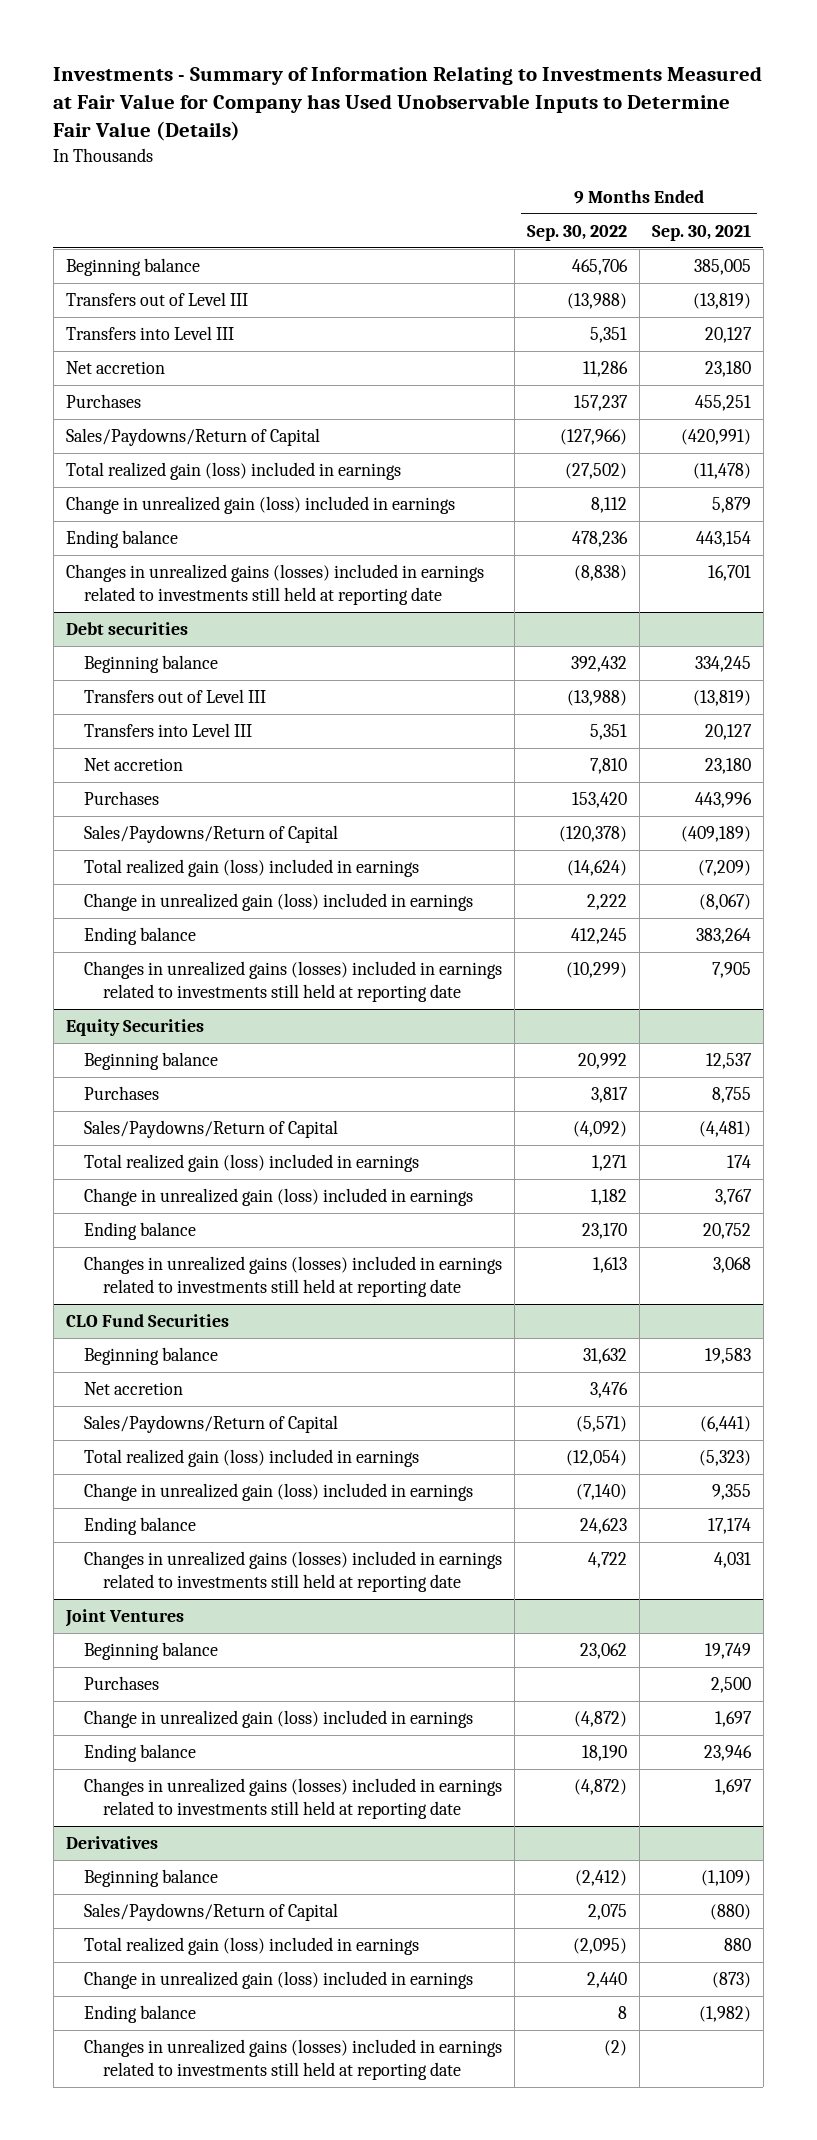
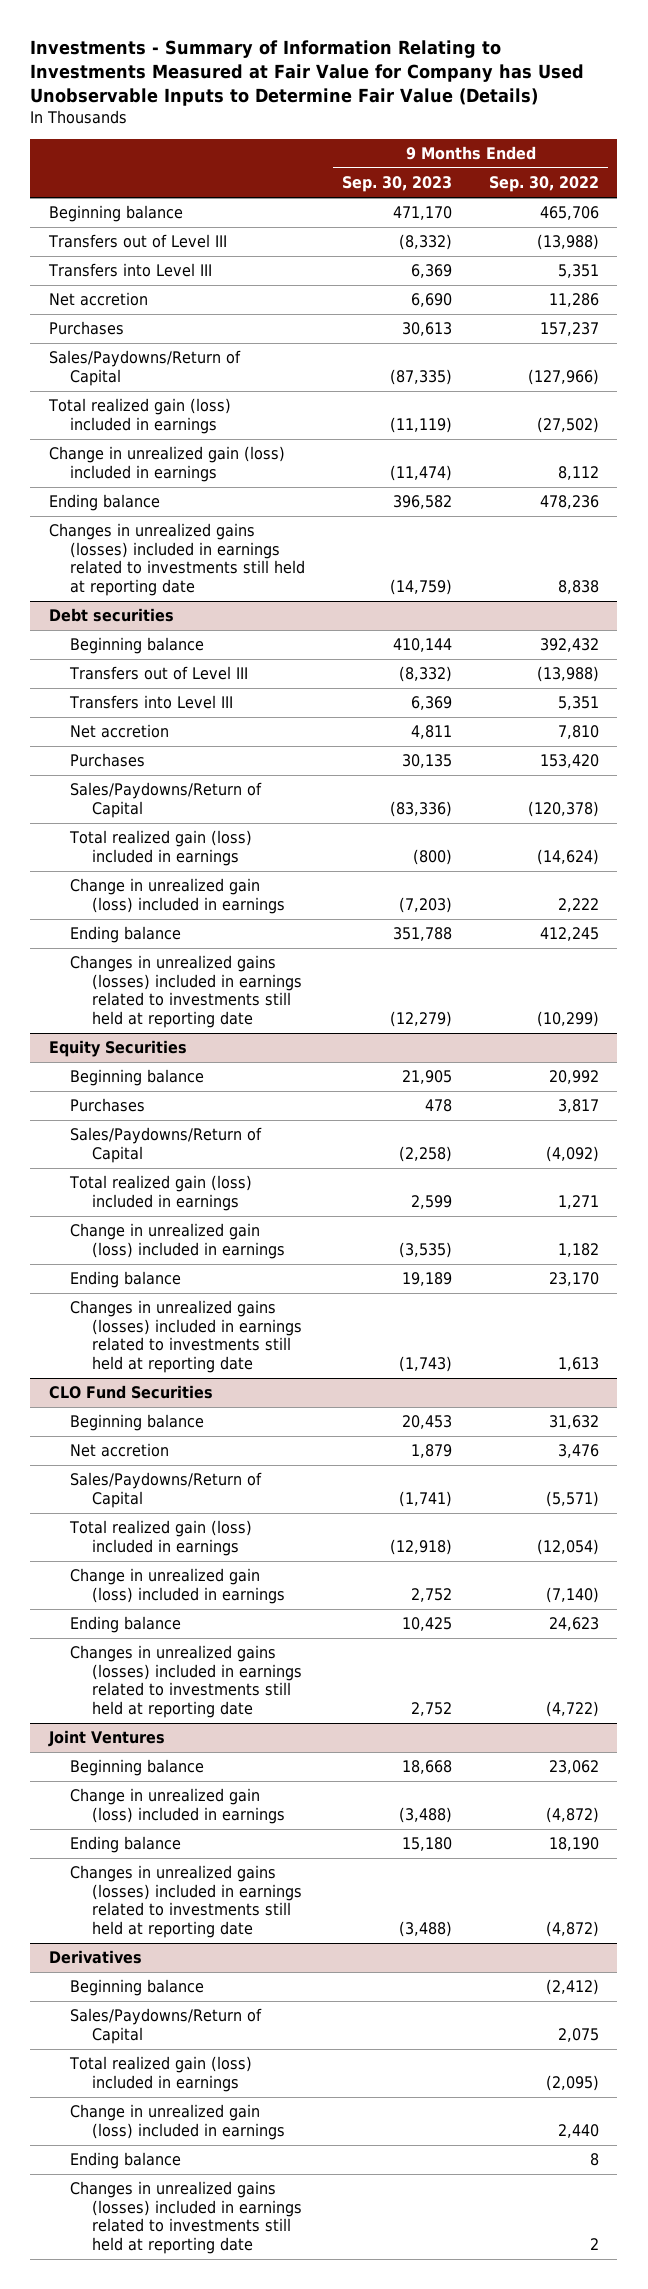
- | 9 Months Ended Sep. 30, 2022 | 9 Months Ended Sep. 30, 2021
+ | 9 Months Ended Sep. 30, 2023 | 9 Months Ended Sep. 30, 2022
- Changes in unrealized gains (losses) included in earnings related to investments still held at reporting date | (8,838) | 16,701
+ Changes in unrealized gains (losses) included in earnings related to investments still held at reporting date | (14,759) | 8,838
@ CLO Fund Securities
- Changes in unrealized gains (losses) included in earnings related to investments still held at reporting date | 4,722 | 4,031
+ Changes in unrealized gains (losses) included in earnings related to investments still held at reporting date | 2,752 | (4,722)
@ Joint Ventures
- Purchases | | 2,500
@ Derivatives
- Changes in unrealized gains (losses) included in earnings related to investments still held at reporting date | (2) |
+ Changes in unrealized gains (losses) included in earnings related to investments still held at reporting date | | 2

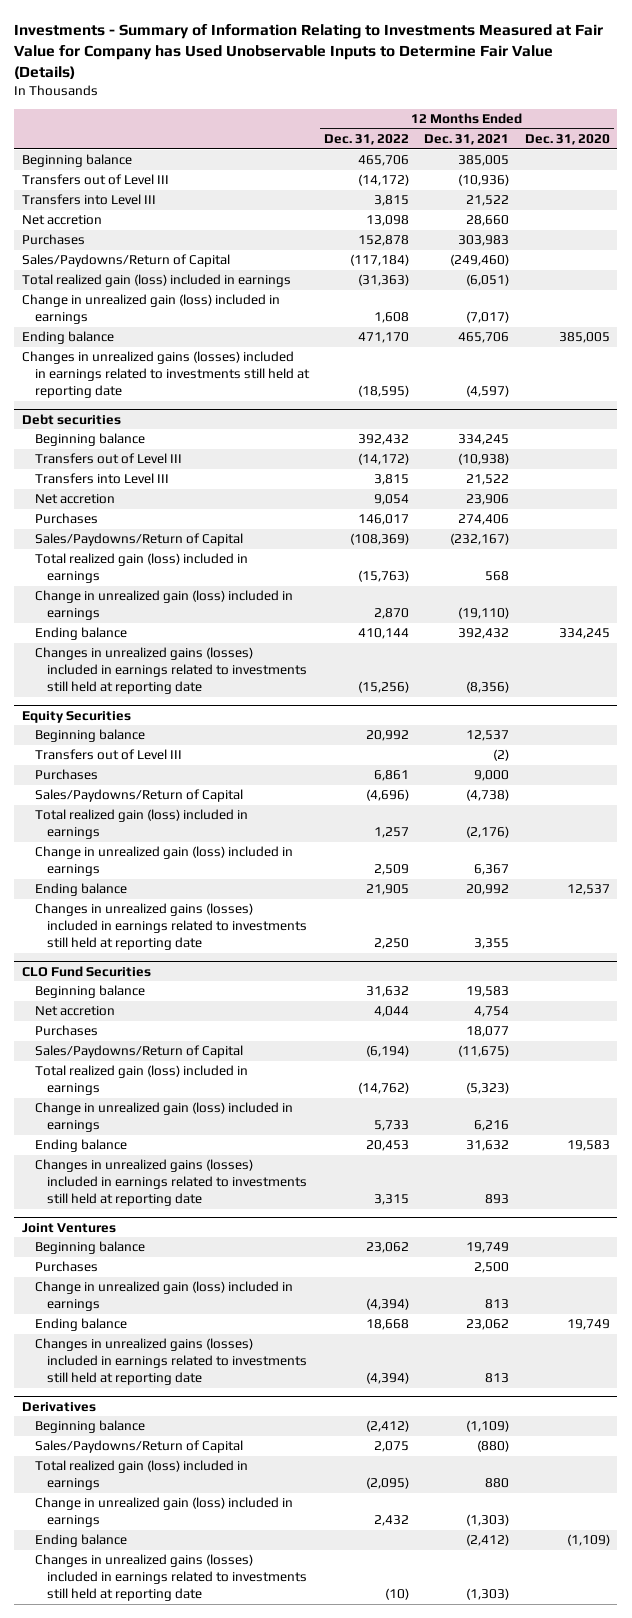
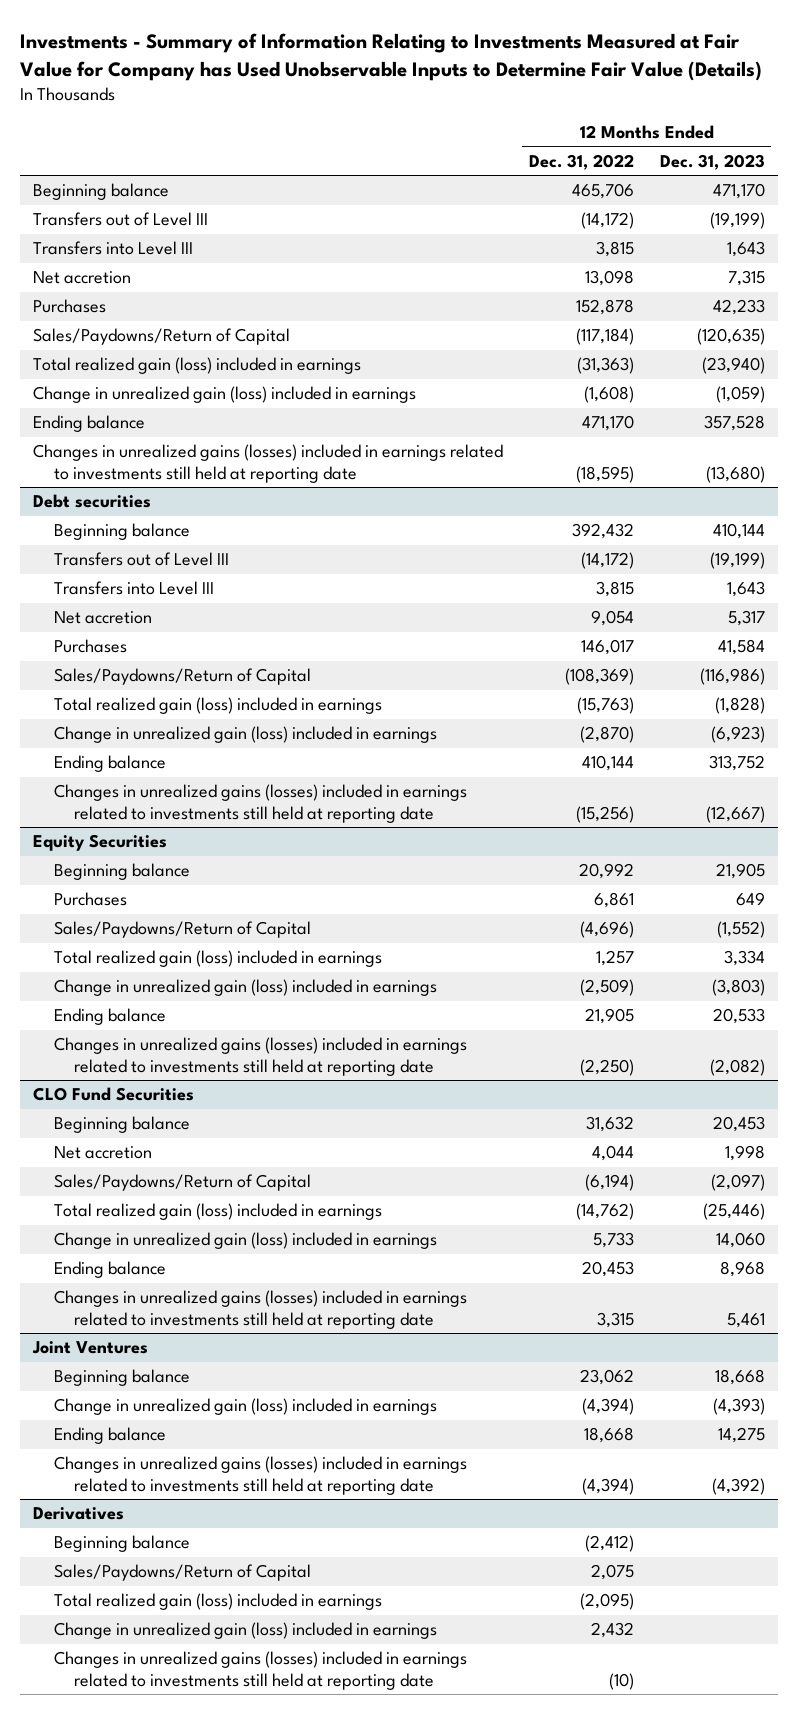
- | 12 Months Ended Dec. 31, 2022 | 12 Months Ended Dec. 31, 2021 | 12 Months Ended Dec. 31, 2020
+ | 12 Months Ended Dec. 31, 2022 | 12 Months Ended Dec. 31, 2023
- Change in unrealized gain (loss) included in earnings | 1,608 | (7,017) |
+ Change in unrealized gain (loss) included in earnings | (1,608) | (1,059)
@ Debt securities
- Change in unrealized gain (loss) included in earnings | 2,870 | (19,110) |
+ Change in unrealized gain (loss) included in earnings | (2,870) | (6,923)
@ Equity Securities
- Transfers out of Level III | | (2) |
- Change in unrealized gain (loss) included in earnings | 2,509 | 6,367 |
+ Change in unrealized gain (loss) included in earnings | (2,509) | (3,803)
- Changes in unrealized gains (losses) included in earnings related to investments still held at reporting date | 2,250 | 3,355 |
+ Changes in unrealized gains (losses) included in earnings related to investments still held at reporting date | (2,250) | (2,082)
@ CLO Fund Securities
- Purchases | | 18,077 |
@ Joint Ventures
- Purchases | | 2,500 |
@ Derivatives
- Ending balance | | (2,412) | (1,109)

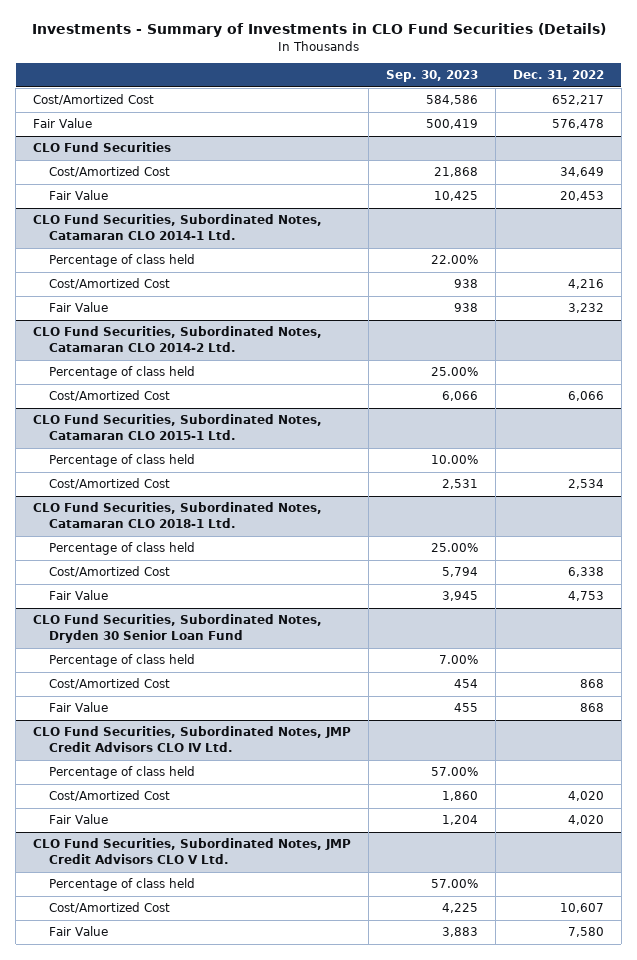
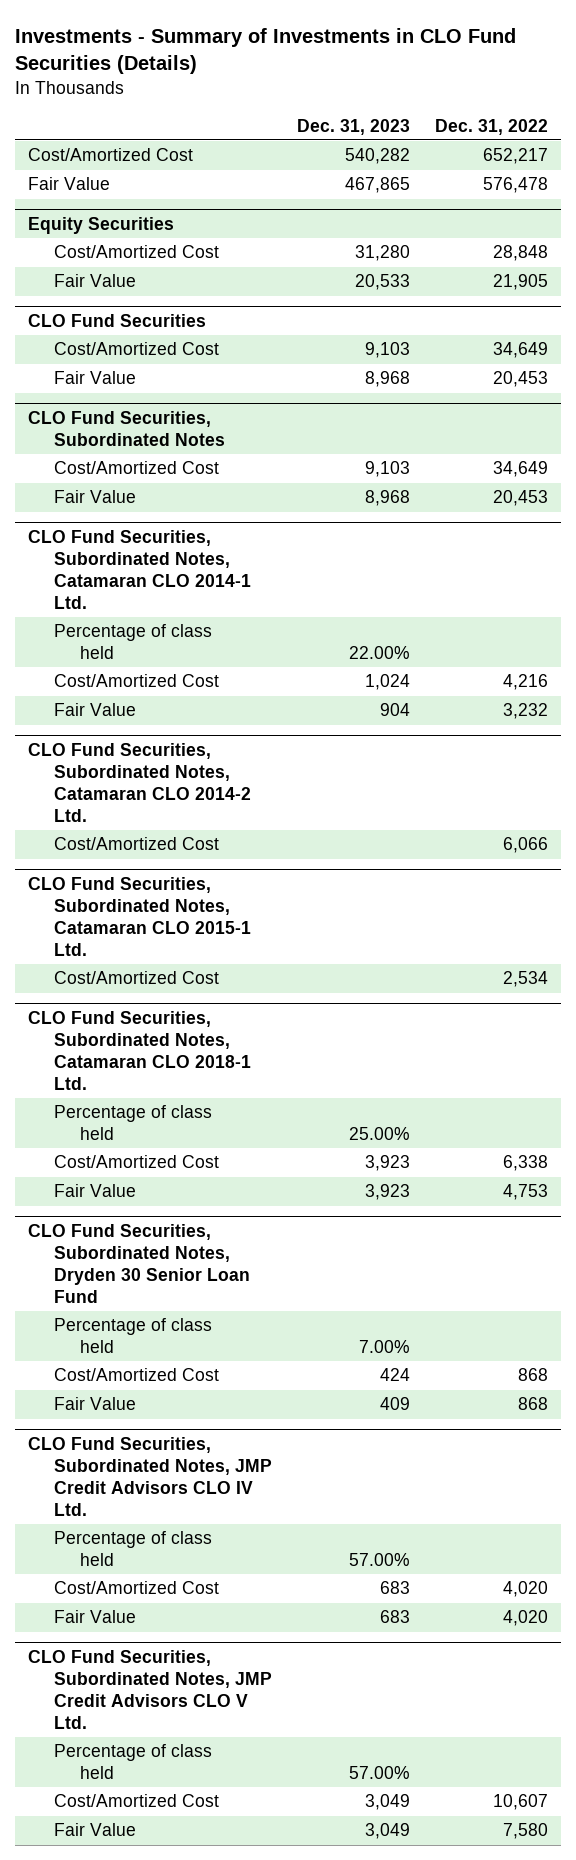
- | Sep. 30, 2023 | Dec. 31, 2022
+ | Dec. 31, 2023 | Dec. 31, 2022
+ Equity Securities
+ Cost/Amortized Cost | 31,280 | 28,848
+ Fair Value | 20,533 | 21,905
+ CLO Fund Securities, Subordinated Notes
+ Cost/Amortized Cost | 9,103 | 34,649
+ Fair Value | 8,968 | 20,453
@ CLO Fund Securities, Subordinated Notes, Catamaran CLO 2014-2 Ltd.
- Percentage of class held | 25.00% |
@ CLO Fund Securities, Subordinated Notes, Catamaran CLO 2015-1 Ltd.
- Percentage of class held | 10.00% |

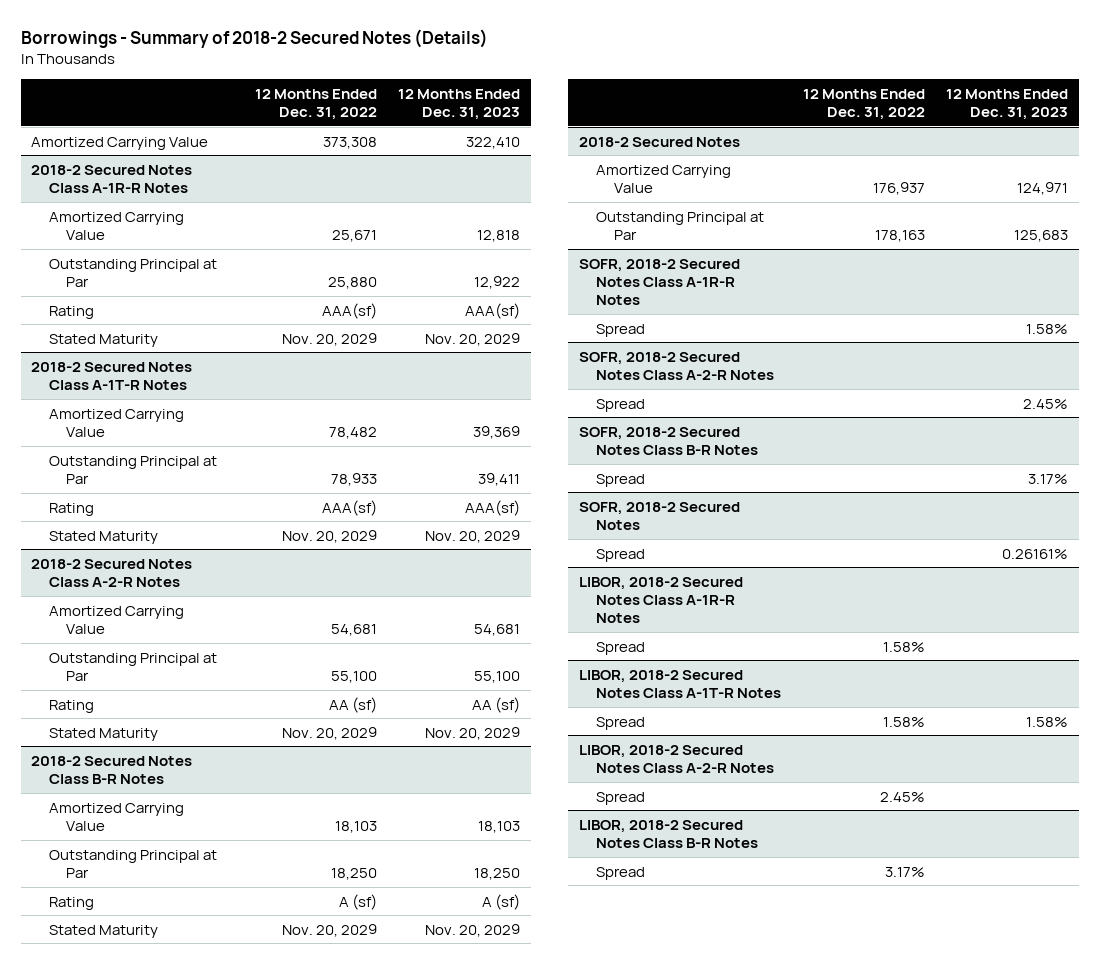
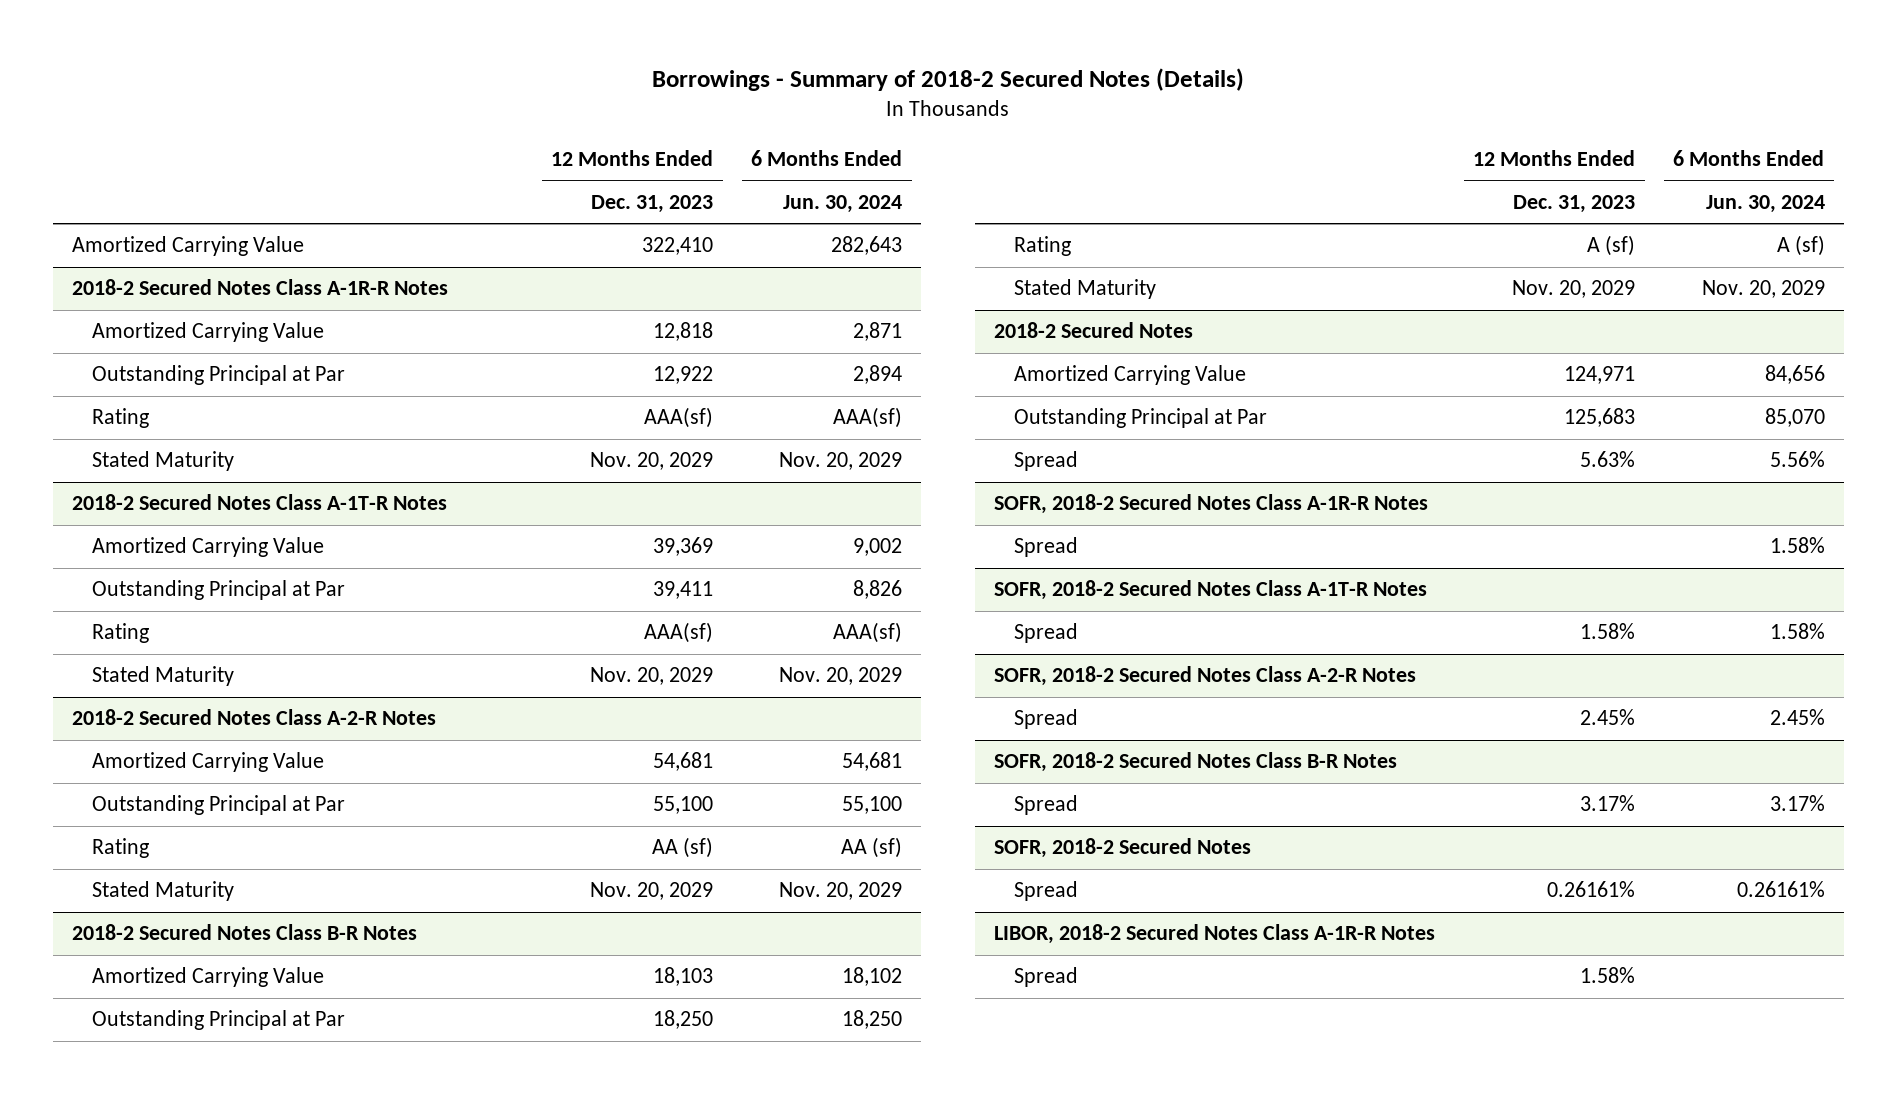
- | 12 Months Ended Dec. 31, 2022 | 12 Months Ended Dec. 31, 2023
+ | 12 Months Ended Dec. 31, 2023 | 6 Months Ended Jun. 30, 2024
@ 2018-2 Secured Notes
+ Spread | 5.63% | 5.56%
@ SOFR, 2018-2 Secured Notes Class A-1R-R Notes
+ Spread | | 1.58%
+ SOFR, 2018-2 Secured Notes Class A-1T-R Notes
@ LIBOR, 2018-2 Secured Notes Class A-1R-R Notes
- Spread | 1.58% |
- LIBOR, 2018-2 Secured Notes Class A-1T-R Notes
- LIBOR, 2018-2 Secured Notes Class A-2-R Notes
- Spread | 2.45% |
- LIBOR, 2018-2 Secured Notes Class B-R Notes
- Spread | 3.17% |

